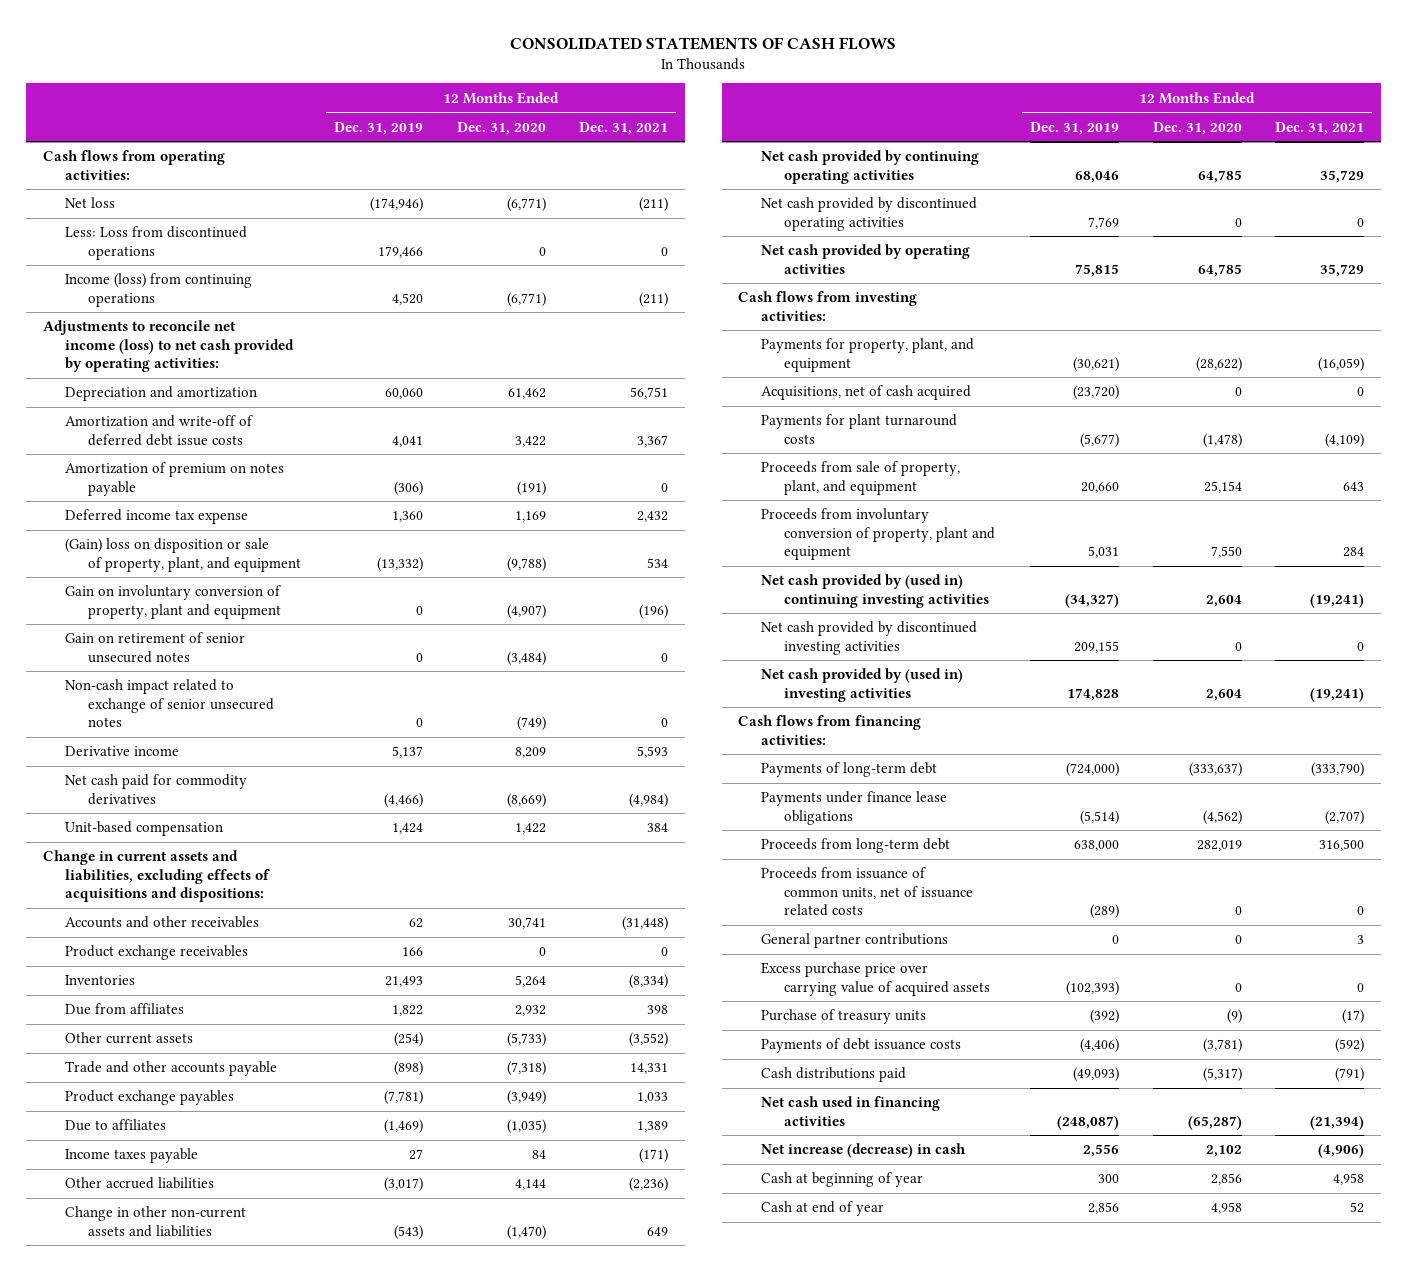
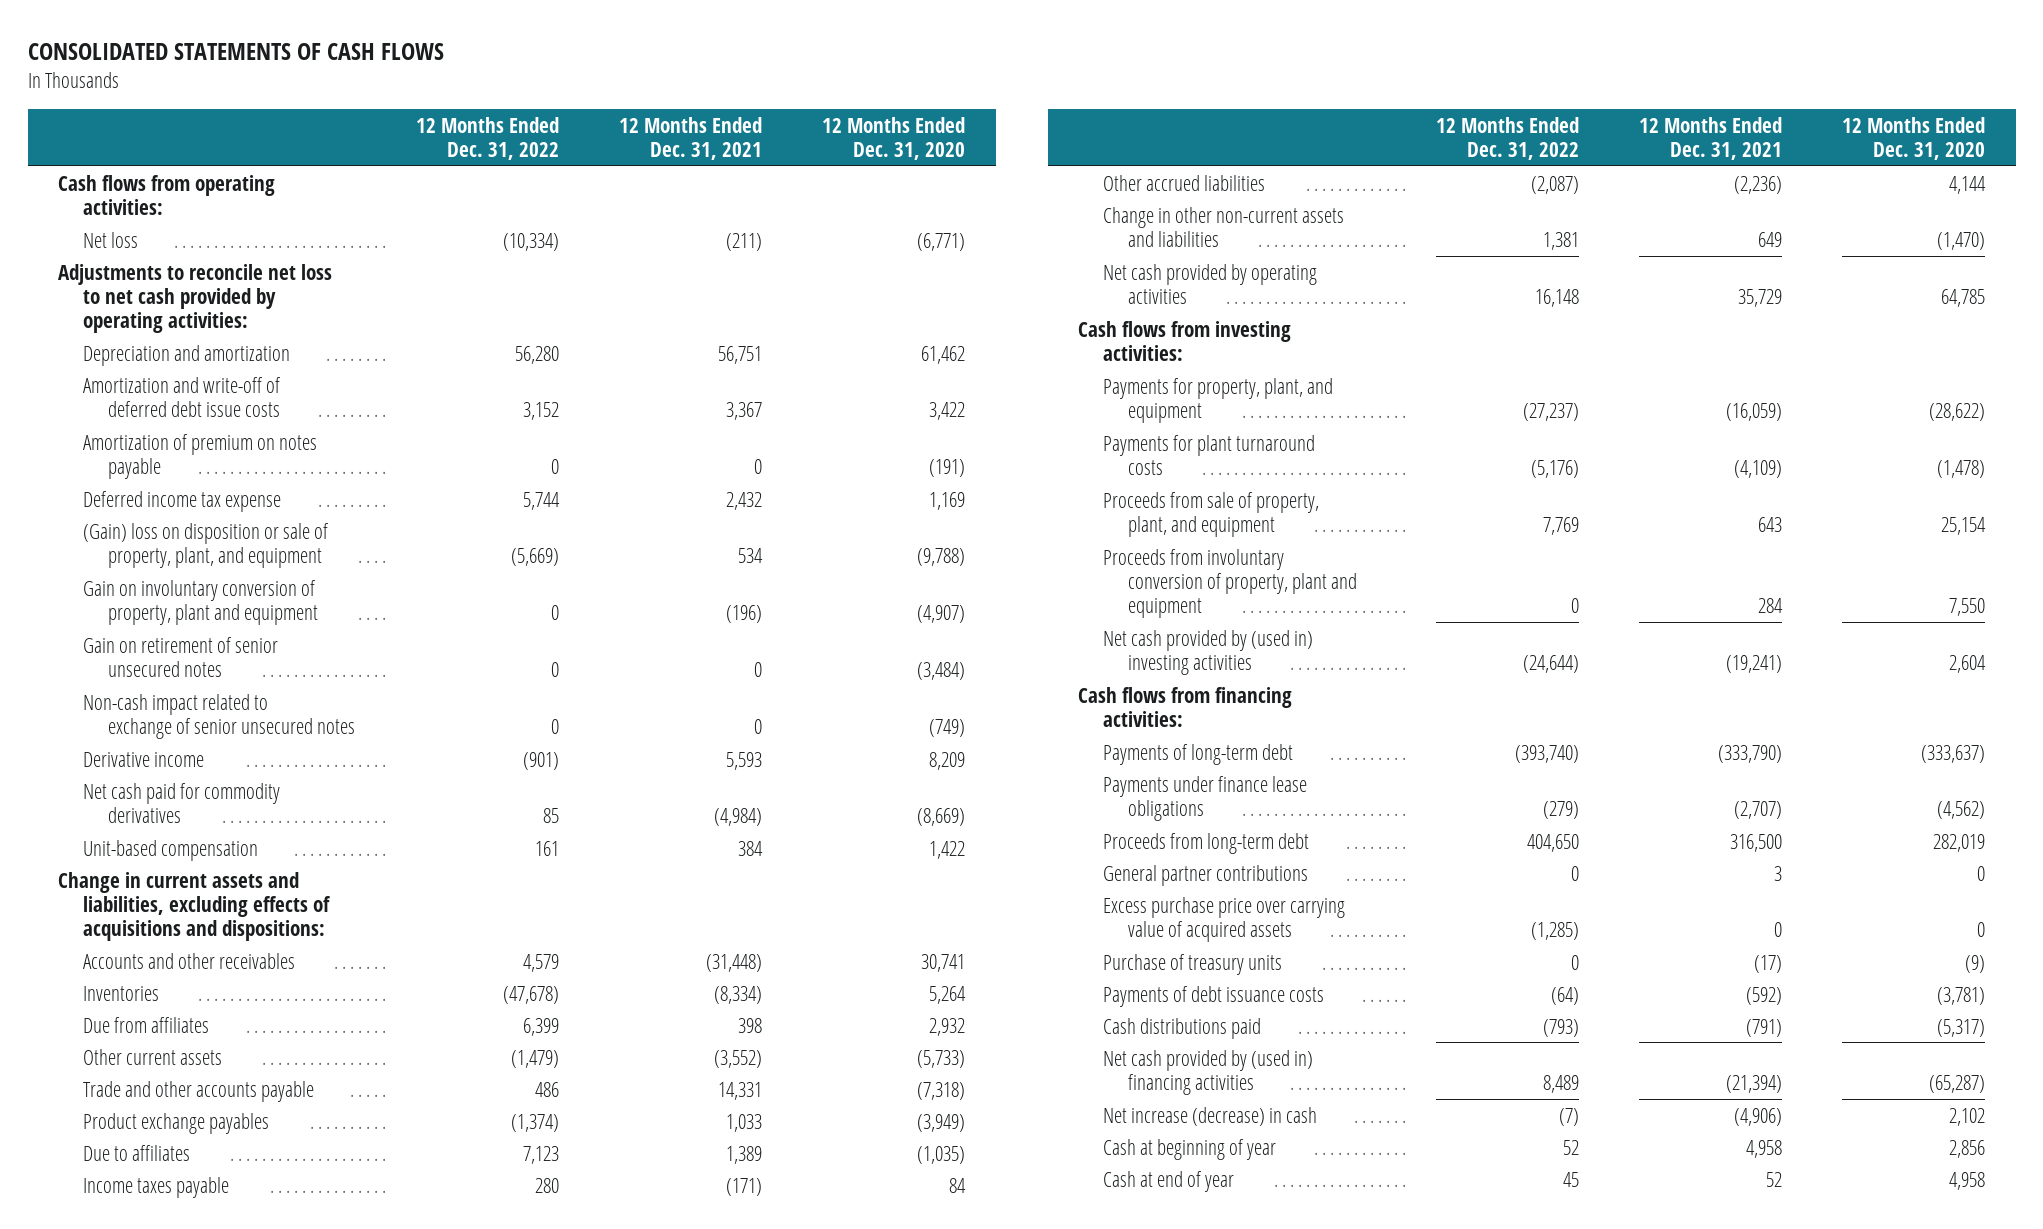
- | 12 Months Ended Dec. 31, 2019 | 12 Months Ended Dec. 31, 2020 | 12 Months Ended Dec. 31, 2021
+ | 12 Months Ended Dec. 31, 2022 | 12 Months Ended Dec. 31, 2021 | 12 Months Ended Dec. 31, 2020
- Less: Loss from discontinued operations | 179,466 | 0 | 0
- Income (loss) from continuing operations | 4,520 | (6,771) | (211)
- Adjustments to reconcile net income (loss) to net cash provided by operating activities:
+ Adjustments to reconcile net loss to net cash provided by operating activities:
- Product exchange receivables | 166 | 0 | 0
- Net cash provided by continuing operating activities | 68,046 | 64,785 | 35,729
- Net cash provided by discontinued operating activities | 7,769 | 0 | 0
- Acquisitions, net of cash acquired | (23,720) | 0 | 0
- Net cash provided by (used in) continuing investing activities | (34,327) | 2,604 | (19,241)
- Net cash provided by discontinued investing activities | 209,155 | 0 | 0
- Proceeds from issuance of common units, net of issuance related costs | (289) | 0 | 0
- Net cash used in financing activities | (248,087) | (65,287) | (21,394)
+ Net cash provided by (used in) financing activities | 8,489 | (21,394) | (65,287)

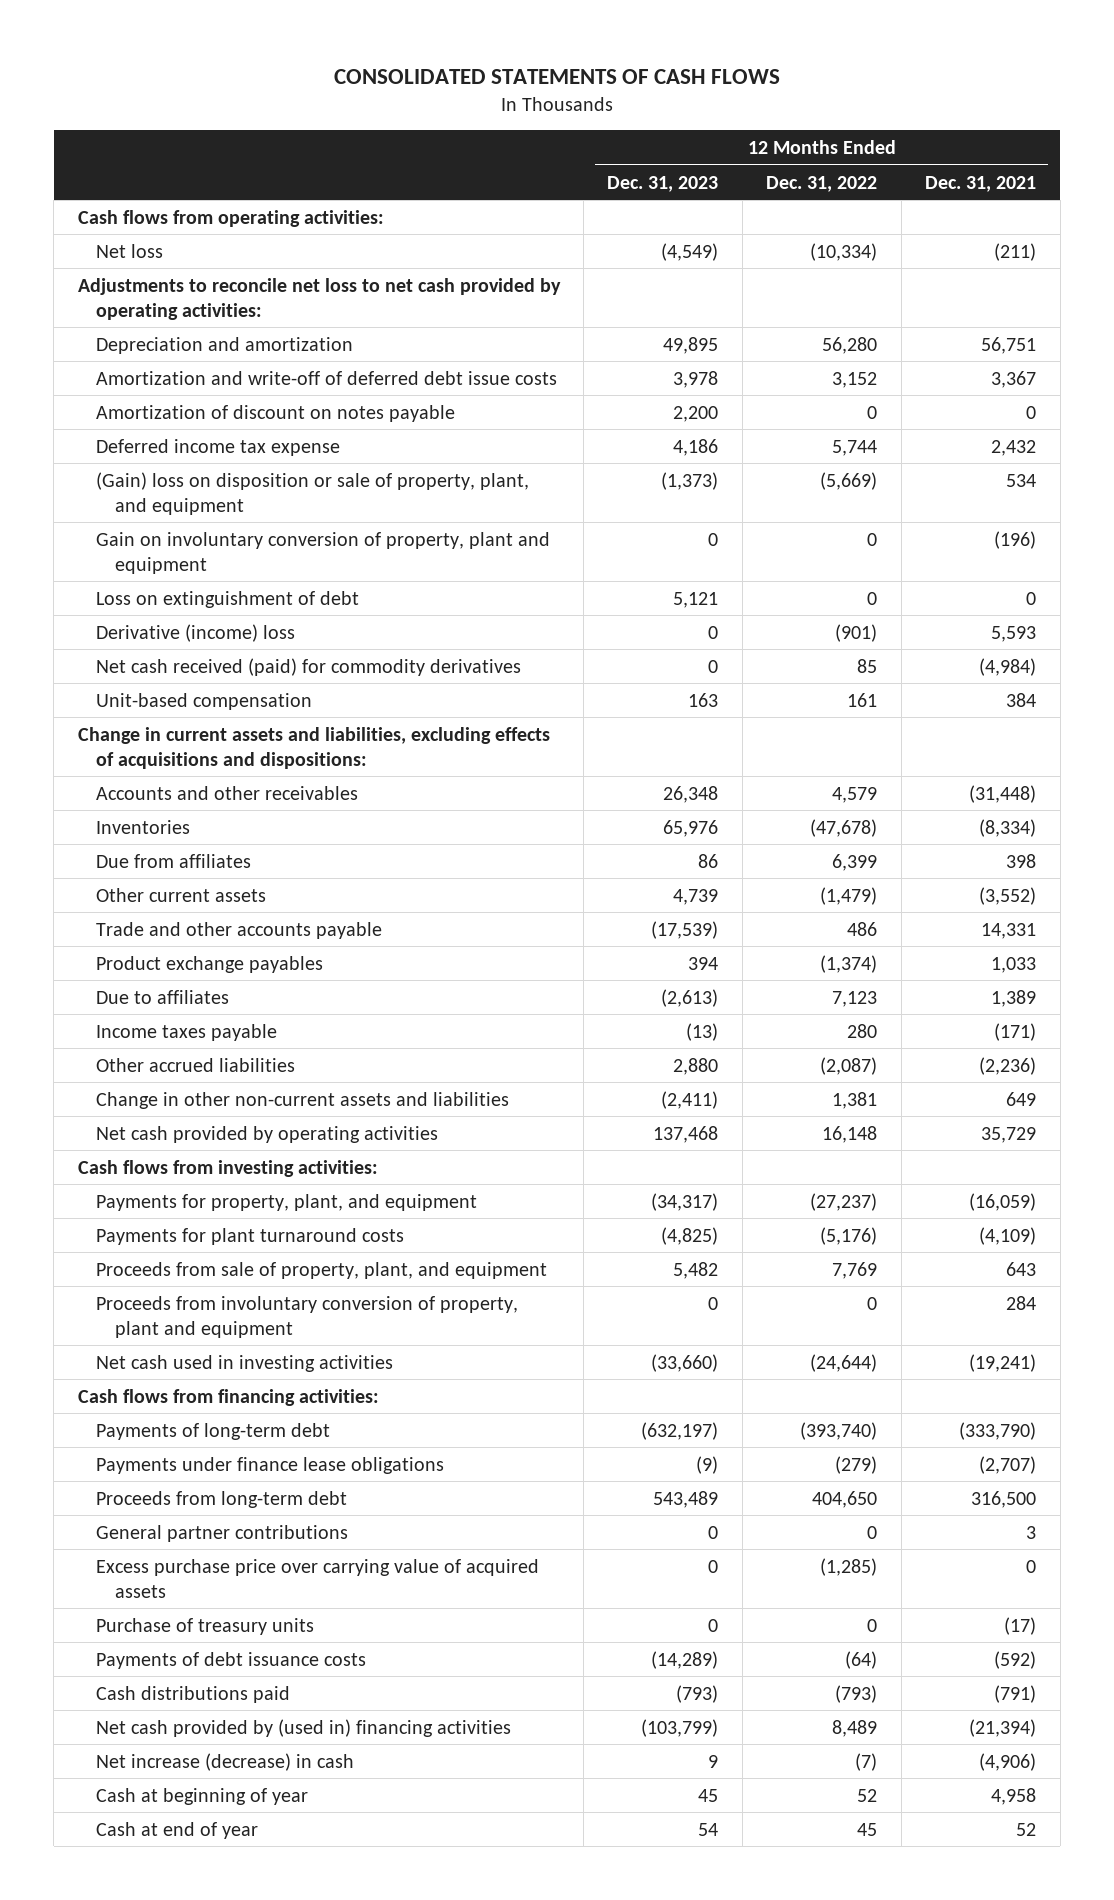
- | 12 Months Ended Dec. 31, 2022 | 12 Months Ended Dec. 31, 2021 | 12 Months Ended Dec. 31, 2020
+ | 12 Months Ended Dec. 31, 2023 | 12 Months Ended Dec. 31, 2022 | 12 Months Ended Dec. 31, 2021
- Amortization of premium on notes payable | 0 | 0 | (191)
+ Amortization of discount on notes payable | 2,200 | 0 | 0
- Gain on retirement of senior unsecured notes | 0 | 0 | (3,484)
- Non-cash impact related to exchange of senior unsecured notes | 0 | 0 | (749)
- Derivative income | (901) | 5,593 | 8,209
- Net cash paid for commodity derivatives | 85 | (4,984) | (8,669)
+ Loss on extinguishment of debt | 5,121 | 0 | 0
+ Derivative (income) loss | 0 | (901) | 5,593
+ Net cash received (paid) for commodity derivatives | 0 | 85 | (4,984)
- Net cash provided by (used in) investing activities | (24,644) | (19,241) | 2,604
+ Net cash used in investing activities | (33,660) | (24,644) | (19,241)

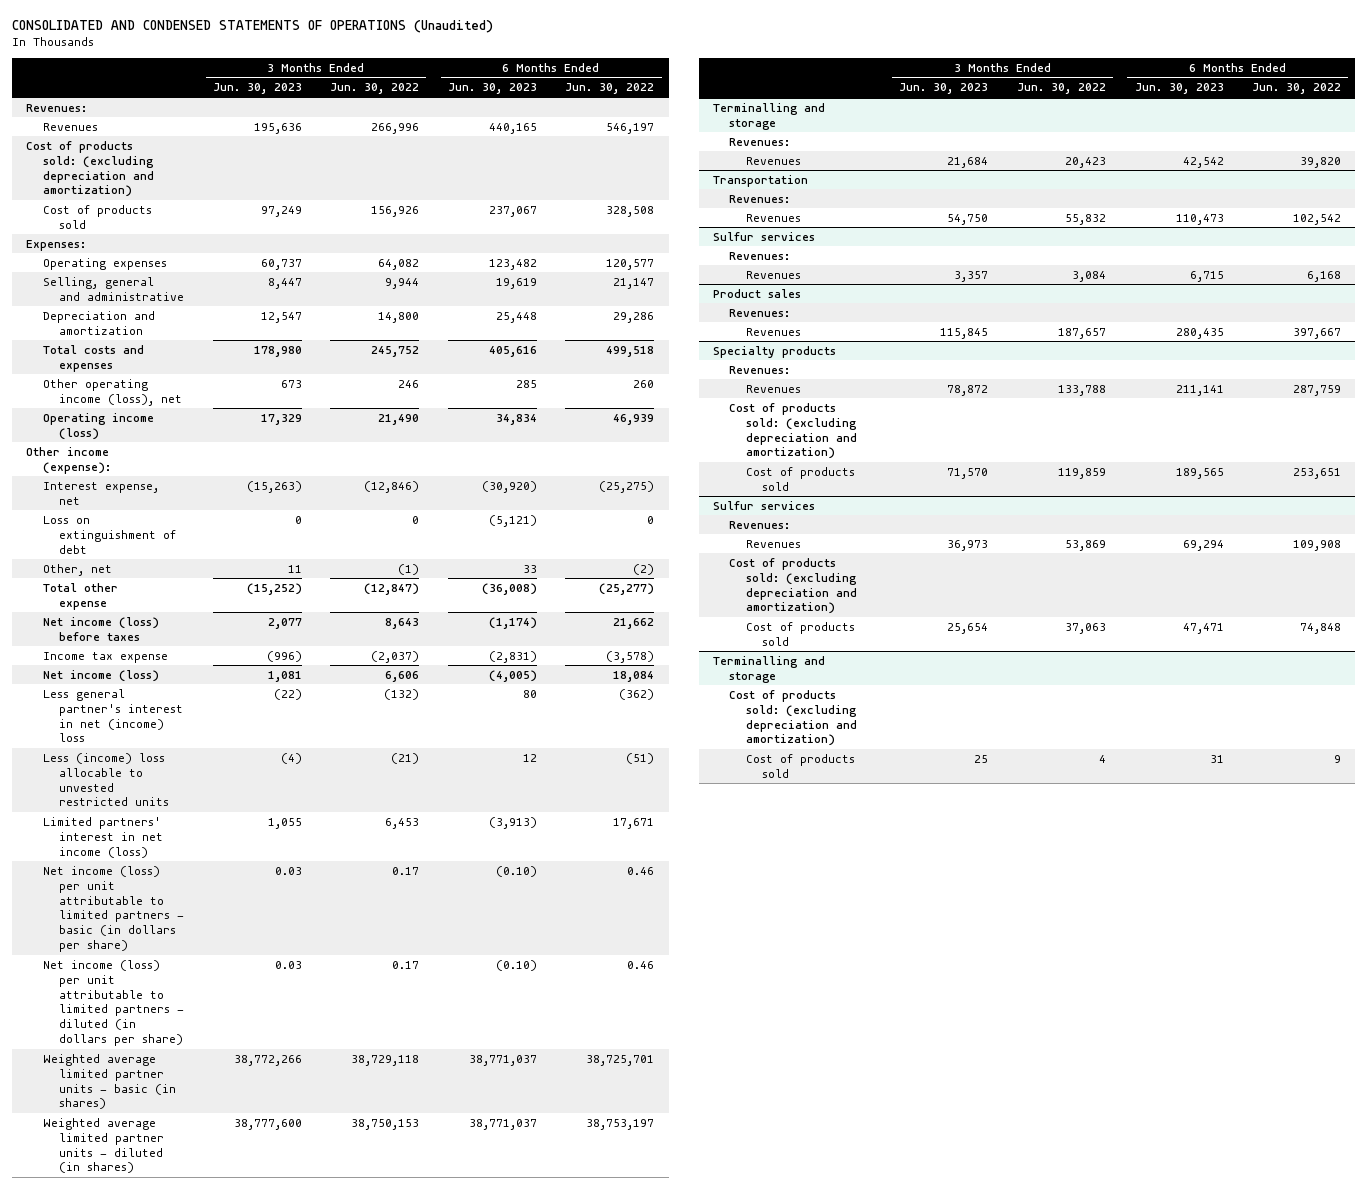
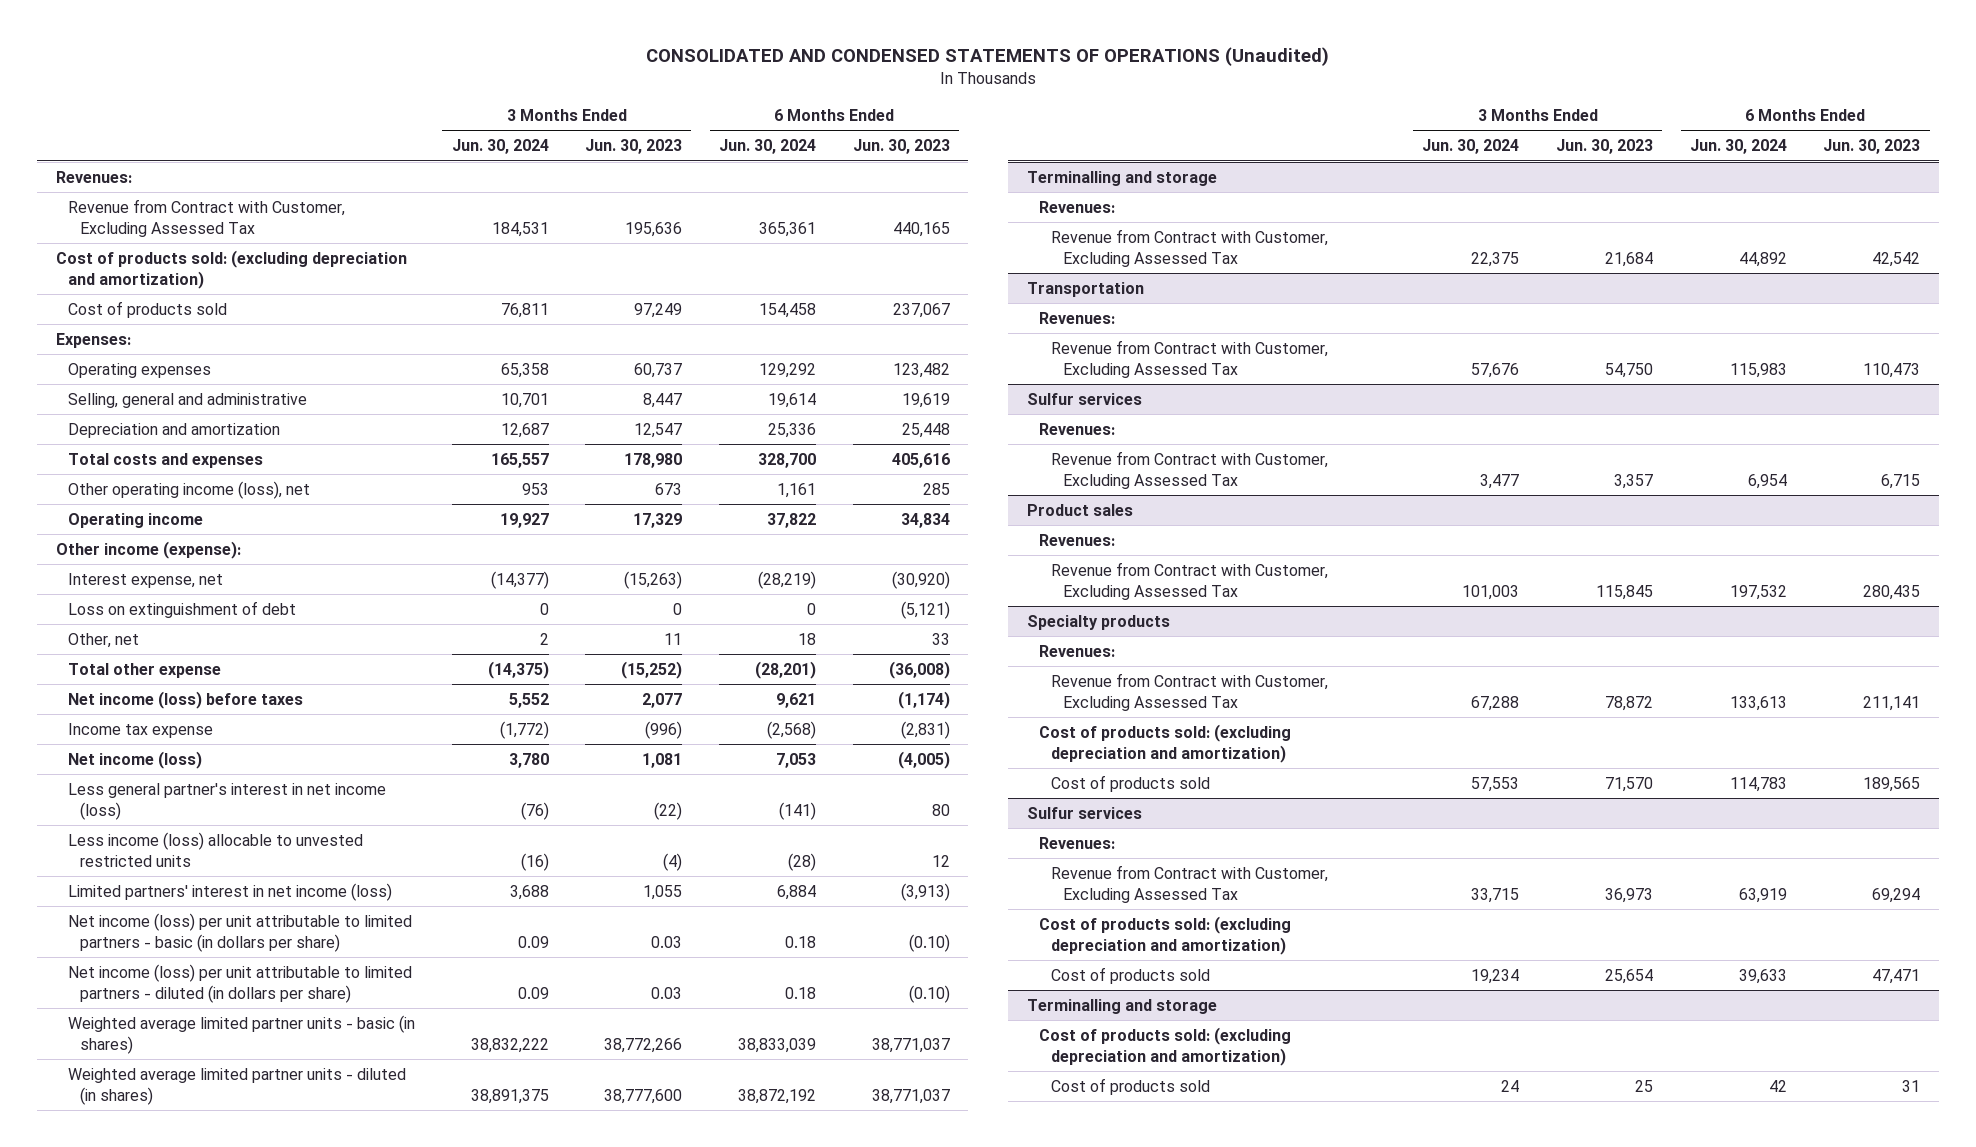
- | 3 Months Ended Jun. 30, 2023 | 3 Months Ended Jun. 30, 2022 | 6 Months Ended Jun. 30, 2023 | 6 Months Ended Jun. 30, 2022
+ | 3 Months Ended Jun. 30, 2024 | 3 Months Ended Jun. 30, 2023 | 6 Months Ended Jun. 30, 2024 | 6 Months Ended Jun. 30, 2023
- Revenues | 195,636 | 266,996 | 440,165 | 546,197
+ Revenue from Contract with Customer, Excluding Assessed Tax | 184,531 | 195,636 | 365,361 | 440,165
- Operating income (loss) | 17,329 | 21,490 | 34,834 | 46,939
+ Operating income | 19,927 | 17,329 | 37,822 | 34,834
- Less general partner's interest in net (income) loss | (22) | (132) | 80 | (362)
- Less (income) loss allocable to unvested restricted units | (4) | (21) | 12 | (51)
+ Less general partner's interest in net income (loss) | (76) | (22) | (141) | 80
+ Less income (loss) allocable to unvested restricted units | (16) | (4) | (28) | 12
@ Terminalling and storage
- Revenues | 21,684 | 20,423 | 42,542 | 39,820
+ Revenue from Contract with Customer, Excluding Assessed Tax | 22,375 | 21,684 | 44,892 | 42,542
@ Transportation
- Revenues | 54,750 | 55,832 | 110,473 | 102,542
+ Revenue from Contract with Customer, Excluding Assessed Tax | 57,676 | 54,750 | 115,983 | 110,473
@ Sulfur services
- Revenues | 3,357 | 3,084 | 6,715 | 6,168
+ Revenue from Contract with Customer, Excluding Assessed Tax | 3,477 | 3,357 | 6,954 | 6,715
@ Product sales
- Revenues | 115,845 | 187,657 | 280,435 | 397,667
+ Revenue from Contract with Customer, Excluding Assessed Tax | 101,003 | 115,845 | 197,532 | 280,435
@ Specialty products
- Revenues | 78,872 | 133,788 | 211,141 | 287,759
+ Revenue from Contract with Customer, Excluding Assessed Tax | 67,288 | 78,872 | 133,613 | 211,141
@ Sulfur services
- Revenues | 36,973 | 53,869 | 69,294 | 109,908
+ Revenue from Contract with Customer, Excluding Assessed Tax | 33,715 | 36,973 | 63,919 | 69,294

